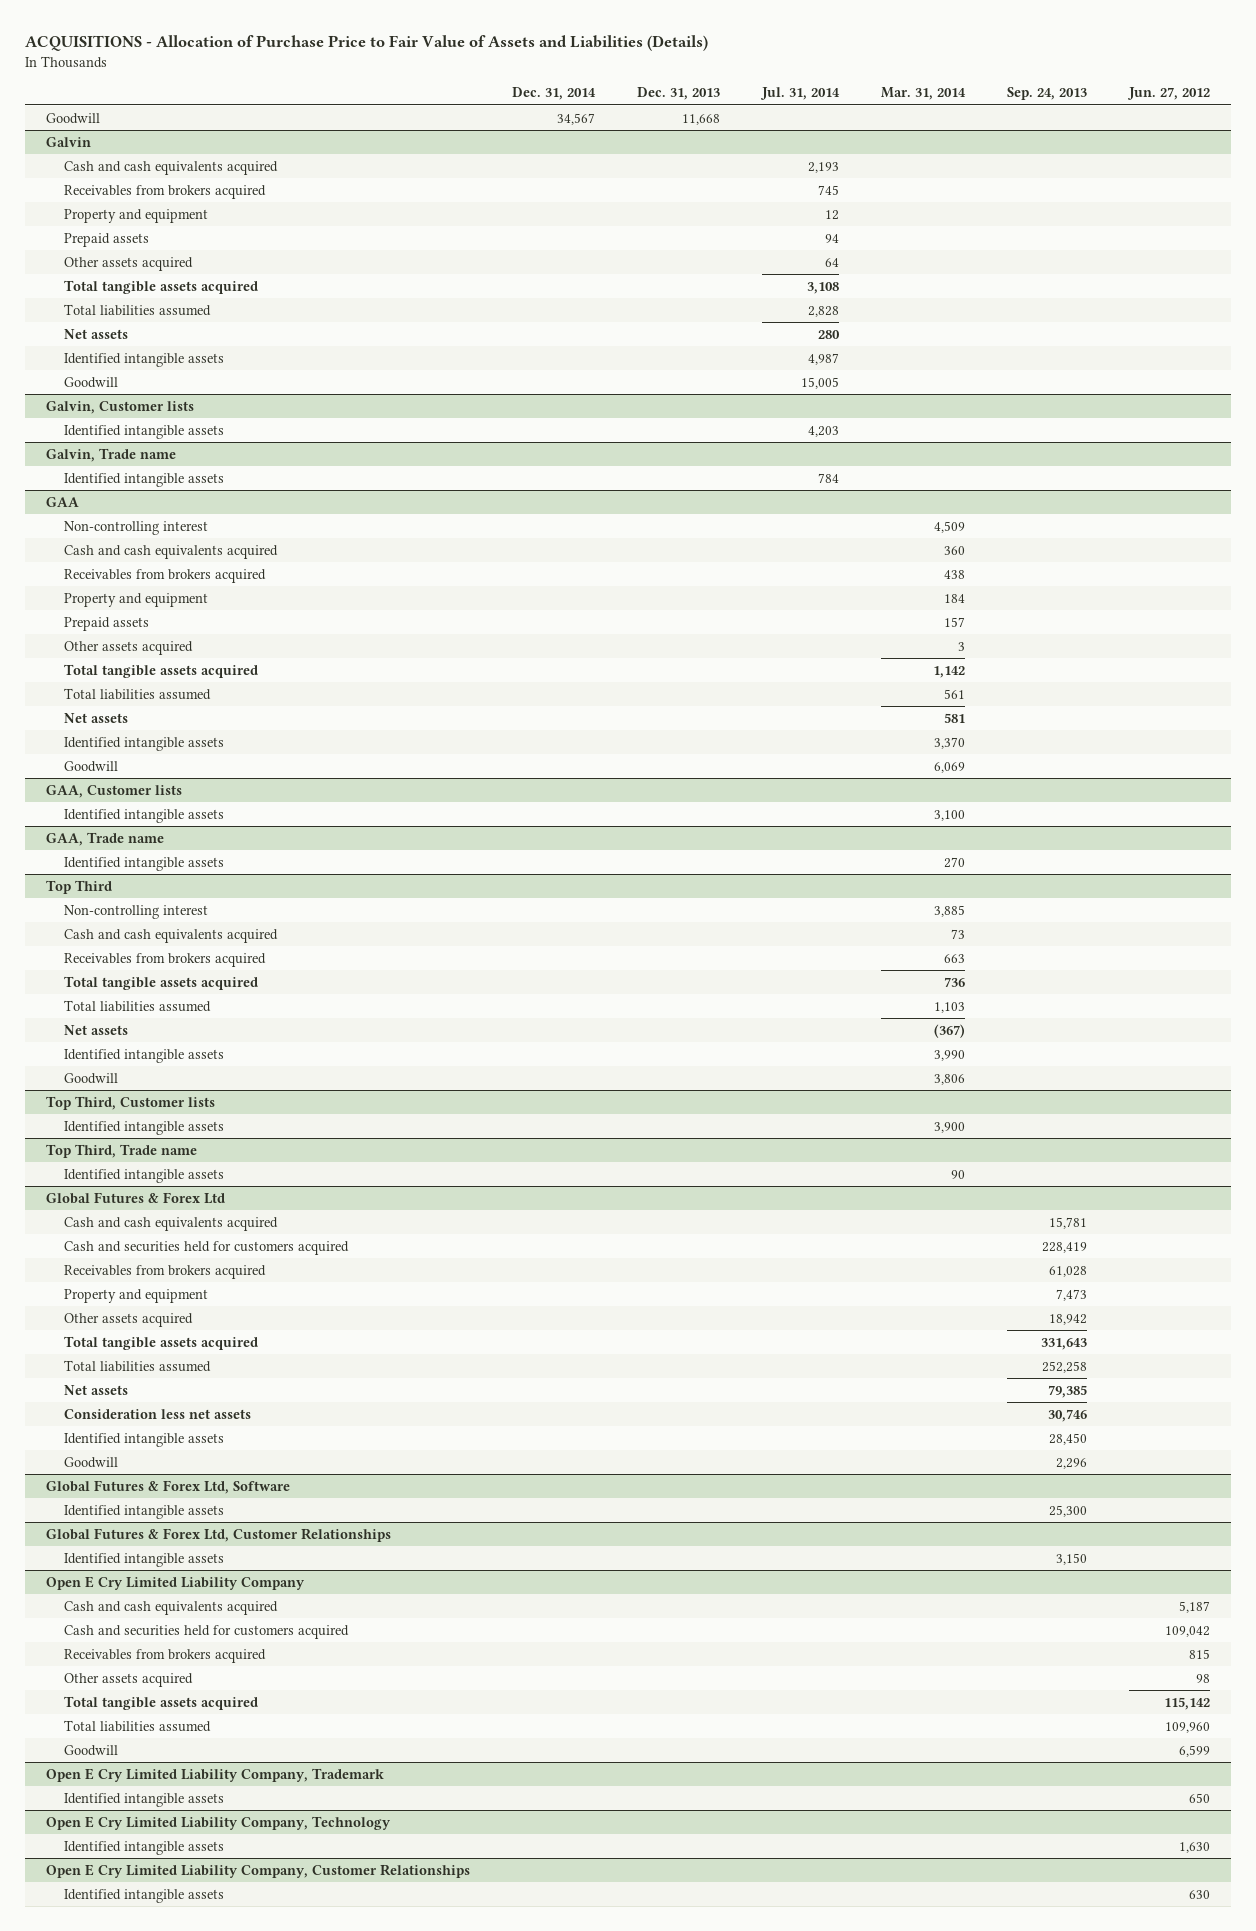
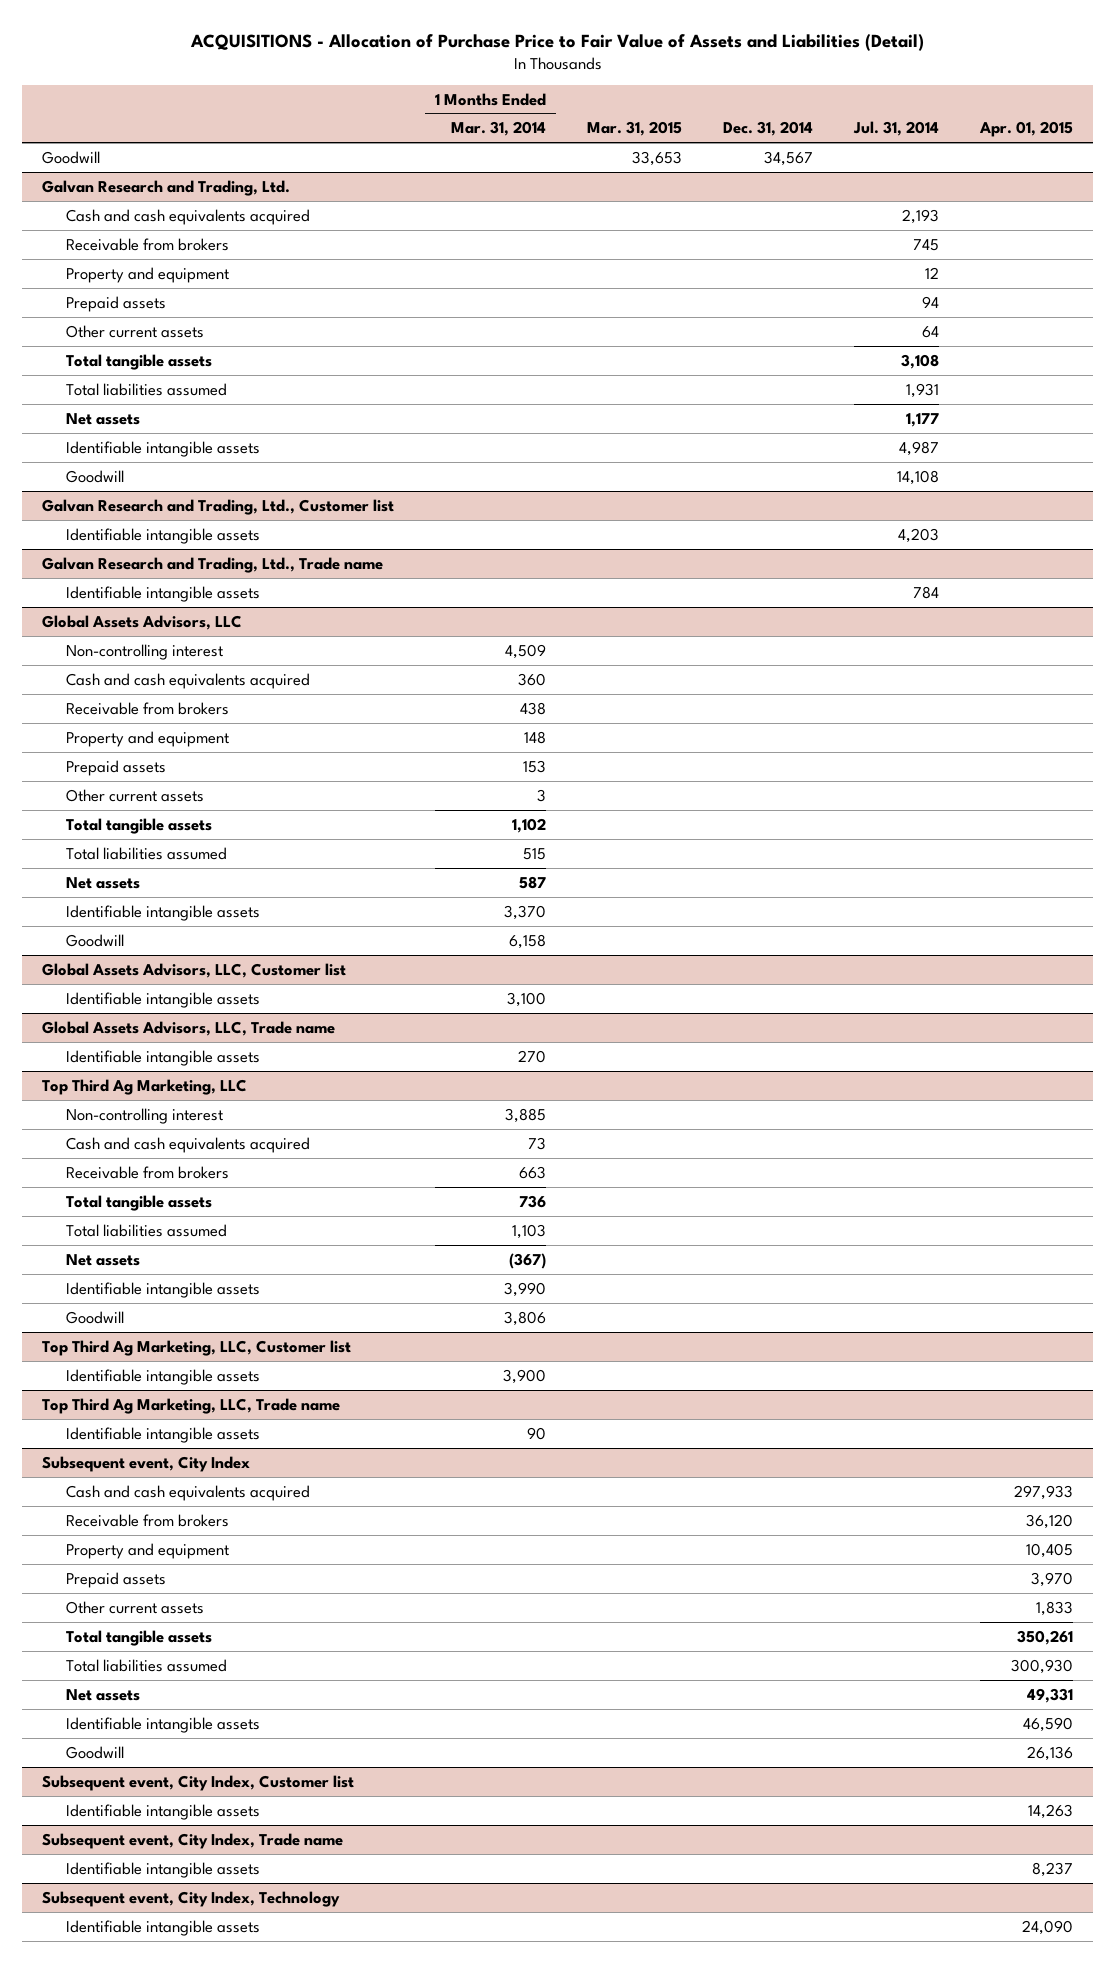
- ACQUISITIONS - Allocation of Purchase Price to Fair Value of Assets and Liabilities (Details)
+ ACQUISITIONS - Allocation of Purchase Price to Fair Value of Assets and Liabilities (Detail)
- | Dec. 31, 2014 | Dec. 31, 2013 | Jul. 31, 2014 | Mar. 31, 2014 | Sep. 24, 2013 | Jun. 27, 2012
+ | 1 Months Ended Mar. 31, 2014 | Mar. 31, 2015 | Dec. 31, 2014 | Jul. 31, 2014 | Apr. 01, 2015
- Galvin
+ Galvan Research and Trading, Ltd.
- Receivables from brokers acquired | | | 745 | | |
+ Receivable from brokers | | | | 745 |
- Other assets acquired | | | 64 | | |
- Total tangible assets acquired | | | 3,108 | | |
- Total liabilities assumed | | | 2,828 | | |
- Net assets | | | 280 | | |
- Identified intangible assets | | | 4,987 | | |
- Goodwill | | | 15,005 | | |
- Galvin, Customer lists
- Identified intangible assets | | | 4,203 | | |
- Galvin, Trade name
- Identified intangible assets | | | 784 | | |
- GAA
+ Other current assets | | | | 64 |
+ Total tangible assets | | | | 3,108 |
+ Total liabilities assumed | | | | 1,931 |
+ Net assets | | | | 1,177 |
+ Identifiable intangible assets | | | | 4,987 |
+ Goodwill | | | | 14,108 |
+ Galvan Research and Trading, Ltd., Customer list
+ Identifiable intangible assets | | | | 4,203 |
+ Galvan Research and Trading, Ltd., Trade name
+ Identifiable intangible assets | | | | 784 |
+ Global Assets Advisors, LLC
- Receivables from brokers acquired | | | | 438 | |
+ Receivable from brokers | 438 | | | |
- Other assets acquired | | | | 3 | |
- Total tangible assets acquired | | | | 1,142 | |
+ Other current assets | 3 | | | |
+ Total tangible assets | 1,102 | | | |
- Identified intangible assets | | | | 3,370 | |
+ Identifiable intangible assets | 3,370 | | | |
- GAA, Customer lists
- Identified intangible assets | | | | 3,100 | |
- GAA, Trade name
- Identified intangible assets | | | | 270 | |
- Top Third
+ Global Assets Advisors, LLC, Customer list
+ Identifiable intangible assets | 3,100 | | | |
+ Global Assets Advisors, LLC, Trade name
+ Identifiable intangible assets | 270 | | | |
+ Top Third Ag Marketing, LLC
- Receivables from brokers acquired | | | | 663 | |
- Total tangible assets acquired | | | | 736 | |
+ Receivable from brokers | 663 | | | |
+ Total tangible assets | 736 | | | |
- Identified intangible assets | | | | 3,990 | |
+ Identifiable intangible assets | 3,990 | | | |
- Top Third, Customer lists
- Identified intangible assets | | | | 3,900 | |
- Top Third, Trade name
- Identified intangible assets | | | | 90 | |
- Global Futures & Forex Ltd
- Cash and cash equivalents acquired | | | | | 15,781 |
- Cash and securities held for customers acquired | | | | | 228,419 |
- Receivables from brokers acquired | | | | | 61,028 |
- Property and equipment | | | | | 7,473 |
- Other assets acquired | | | | | 18,942 |
- Total tangible assets acquired | | | | | 331,643 |
- Total liabilities assumed | | | | | 252,258 |
- Net assets | | | | | 79,385 |
- Consideration less net assets | | | | | 30,746 |
- Identified intangible assets | | | | | 28,450 |
- Goodwill | | | | | 2,296 |
- Global Futures & Forex Ltd, Software
- Identified intangible assets | | | | | 25,300 |
- Global Futures & Forex Ltd, Customer Relationships
- Identified intangible assets | | | | | 3,150 |
- Open E Cry Limited Liability Company
- Cash and cash equivalents acquired | | | | | | 5,187
- Cash and securities held for customers acquired | | | | | | 109,042
- Receivables from brokers acquired | | | | | | 815
- Other assets acquired | | | | | | 98
- Total tangible assets acquired | | | | | | 115,142
- Total liabilities assumed | | | | | | 109,960
- Goodwill | | | | | | 6,599
- Open E Cry Limited Liability Company, Trademark
- Identified intangible assets | | | | | | 650
- Open E Cry Limited Liability Company, Technology
- Identified intangible assets | | | | | | 1,630
- Open E Cry Limited Liability Company, Customer Relationships
- Identified intangible assets | | | | | | 630
+ Top Third Ag Marketing, LLC, Customer list
+ Identifiable intangible assets | 3,900 | | | |
+ Top Third Ag Marketing, LLC, Trade name
+ Identifiable intangible assets | 90 | | | |
+ Subsequent event, City Index
+ Cash and cash equivalents acquired | | | | | 297,933
+ Receivable from brokers | | | | | 36,120
+ Property and equipment | | | | | 10,405
+ Prepaid assets | | | | | 3,970
+ Other current assets | | | | | 1,833
+ Total tangible assets | | | | | 350,261
+ Total liabilities assumed | | | | | 300,930
+ Net assets | | | | | 49,331
+ Identifiable intangible assets | | | | | 46,590
+ Goodwill | | | | | 26,136
+ Subsequent event, City Index, Customer list
+ Identifiable intangible assets | | | | | 14,263
+ Subsequent event, City Index, Trade name
+ Identifiable intangible assets | | | | | 8,237
+ Subsequent event, City Index, Technology
+ Identifiable intangible assets | | | | | 24,090

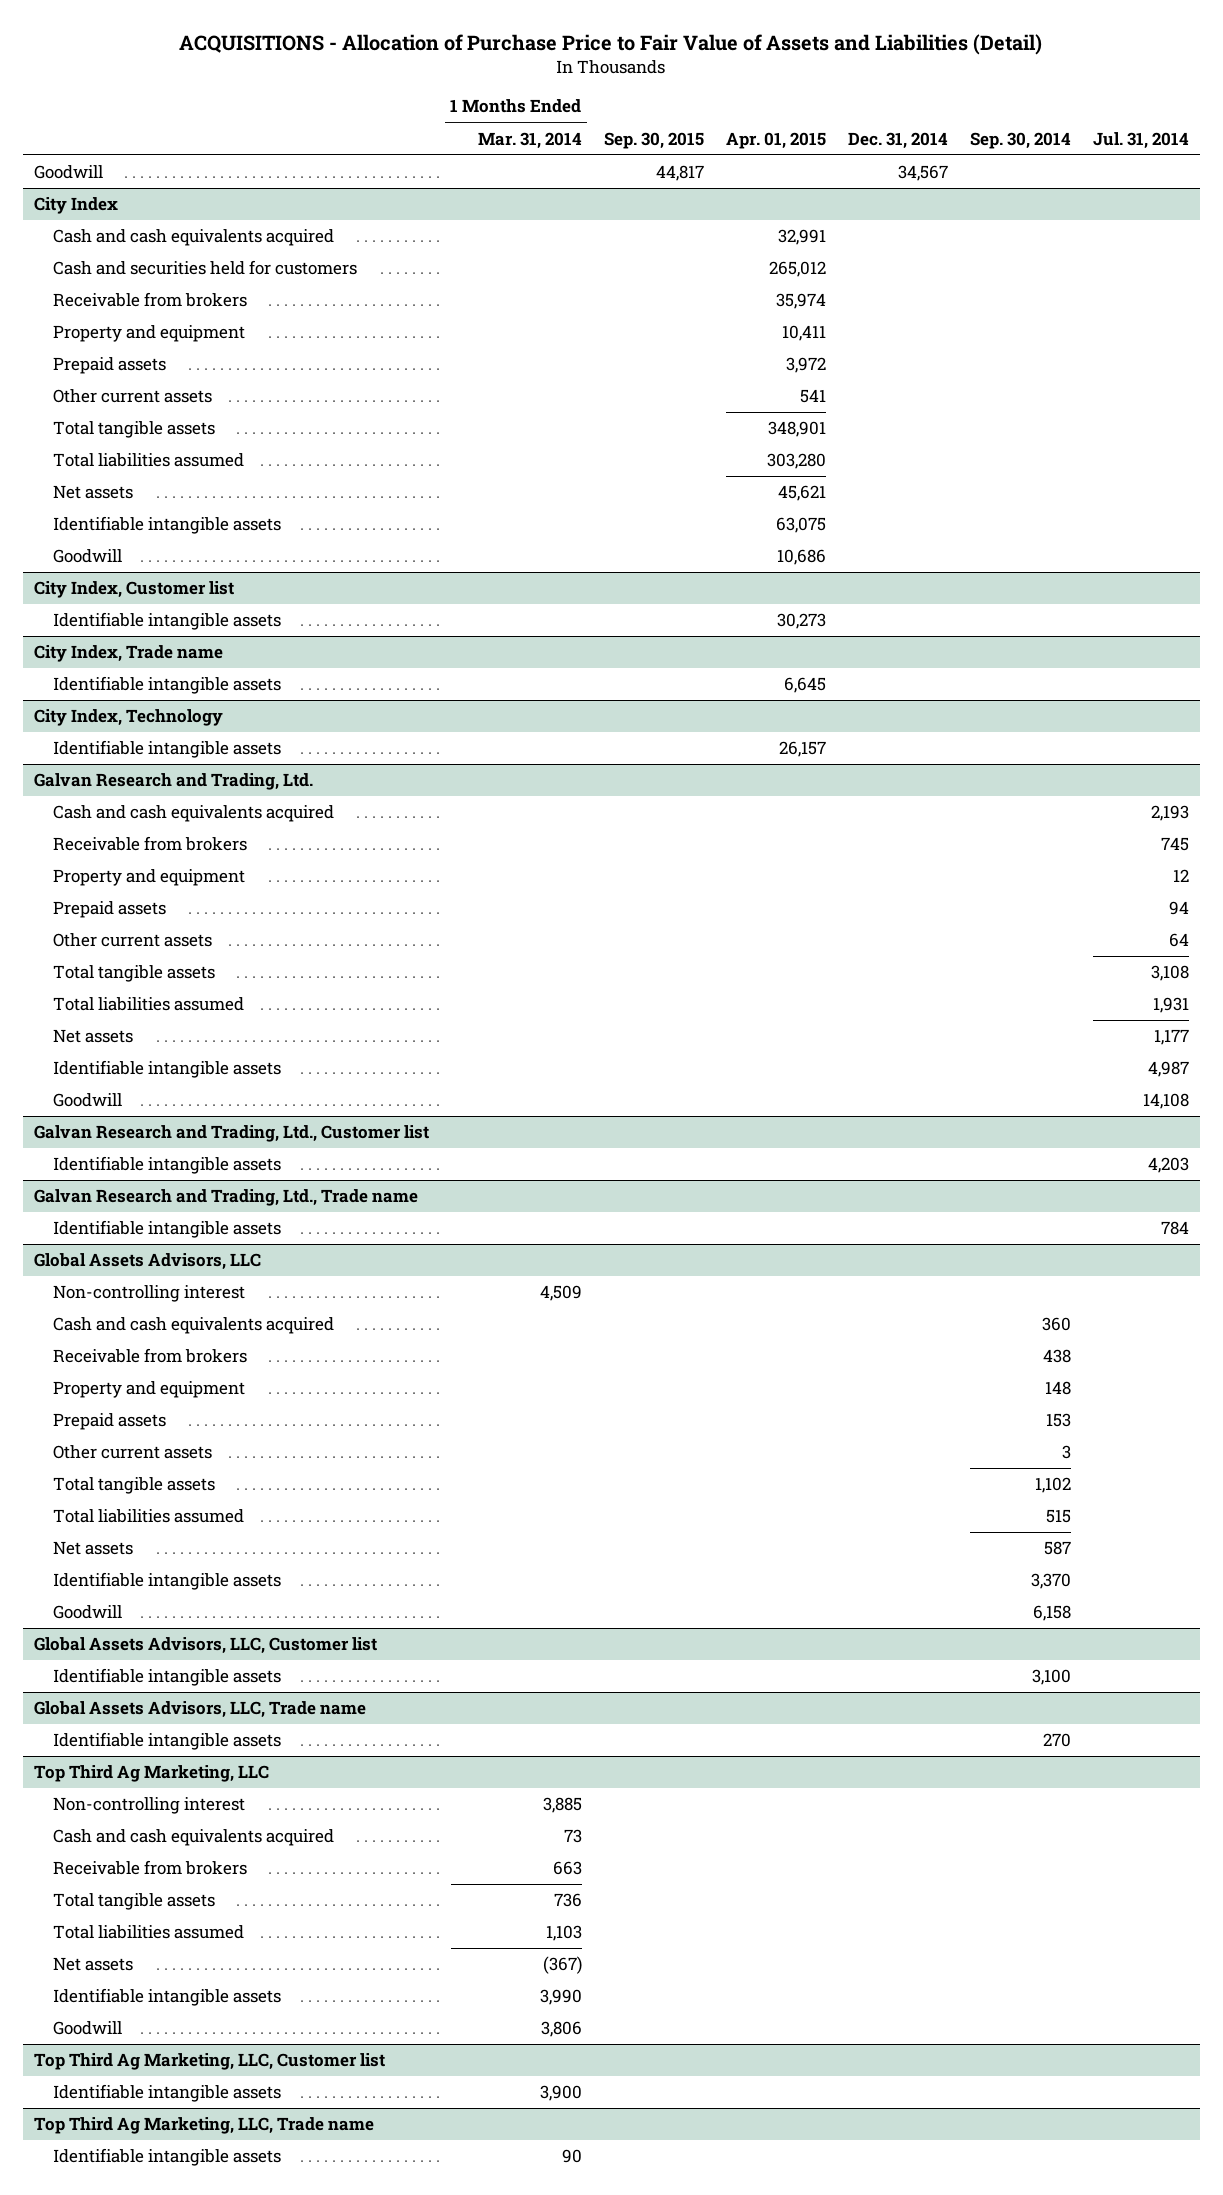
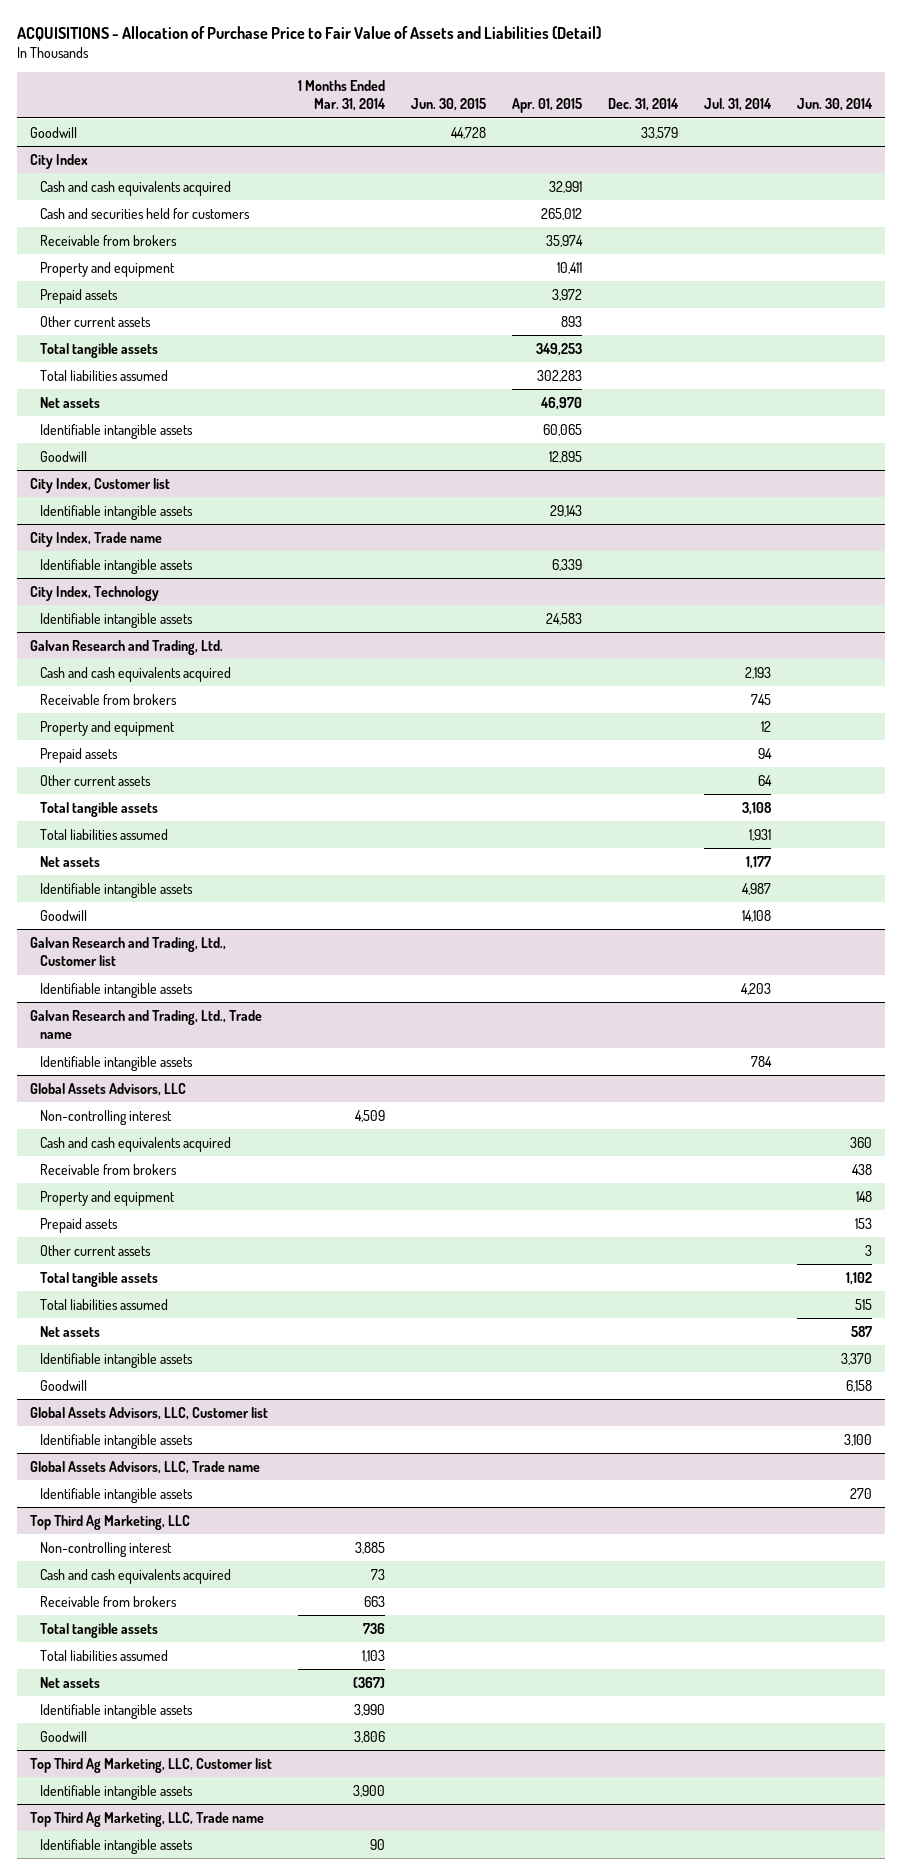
- | 1 Months Ended Mar. 31, 2014 | Sep. 30, 2015 | Apr. 01, 2015 | Dec. 31, 2014 | Sep. 30, 2014 | Jul. 31, 2014
+ | 1 Months Ended Mar. 31, 2014 | Jun. 30, 2015 | Apr. 01, 2015 | Dec. 31, 2014 | Jul. 31, 2014 | Jun. 30, 2014
- Goodwill | | 44,817 | | 34,567 | |
+ Goodwill | | 44,728 | | 33,579 | |
@ City Index
- Other current assets | | | 541 | | |
- Total tangible assets | | | 348,901 | | |
- Total liabilities assumed | | | 303,280 | | |
- Net assets | | | 45,621 | | |
- Identifiable intangible assets | | | 63,075 | | |
- Goodwill | | | 10,686 | | |
+ Other current assets | | | 893 | | |
+ Total tangible assets | | | 349,253 | | |
+ Total liabilities assumed | | | 302,283 | | |
+ Net assets | | | 46,970 | | |
+ Identifiable intangible assets | | | 60,065 | | |
+ Goodwill | | | 12,895 | | |
@ City Index, Customer list
- Identifiable intangible assets | | | 30,273 | | |
+ Identifiable intangible assets | | | 29,143 | | |
@ City Index, Trade name
- Identifiable intangible assets | | | 6,645 | | |
+ Identifiable intangible assets | | | 6,339 | | |
@ City Index, Technology
- Identifiable intangible assets | | | 26,157 | | |
+ Identifiable intangible assets | | | 24,583 | | |

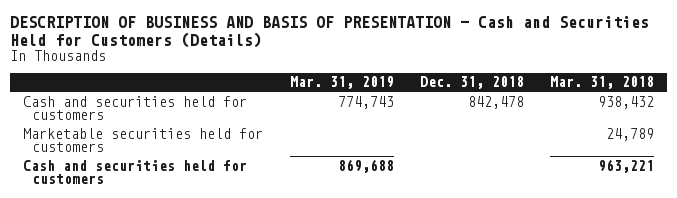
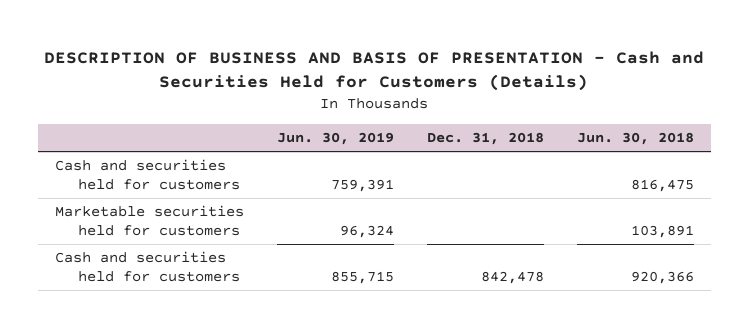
- | Mar. 31, 2019 | Dec. 31, 2018 | Mar. 31, 2018
+ | Jun. 30, 2019 | Dec. 31, 2018 | Jun. 30, 2018
moved down: Marketable securities held for customers | 96,324 | | 103,891
moved down: Cash and securities held for customers | 855,715 | 842,478 | 920,366

